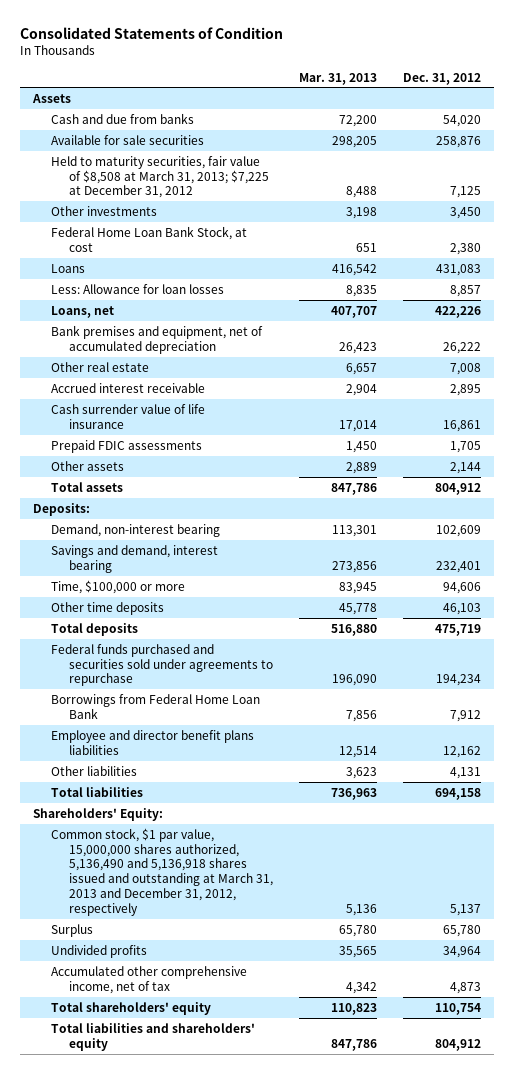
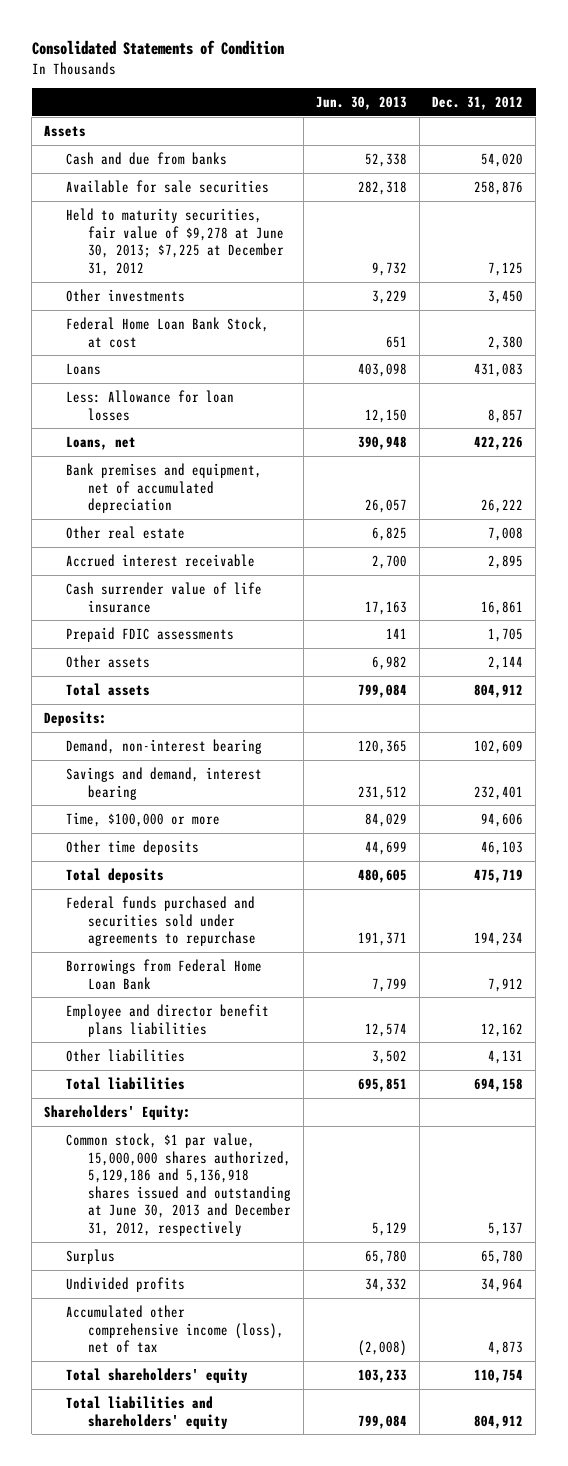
- | Mar. 31, 2013 | Dec. 31, 2012
+ | Jun. 30, 2013 | Dec. 31, 2012
- Held to maturity securities, fair value of $8,508 at March 31, 2013; $7,225 at December 31, 2012 | 8,488 | 7,125
+ Held to maturity securities, fair value of $9,278 at June 30, 2013; $7,225 at December 31, 2012 | 9,732 | 7,125
- Common stock, $1 par value, 15,000,000 shares authorized, 5,136,490 and 5,136,918 shares issued and outstanding at March 31, 2013 and December 31, 2012, respectively | 5,136 | 5,137
+ Common stock, $1 par value, 15,000,000 shares authorized, 5,129,186 and 5,136,918 shares issued and outstanding at June 30, 2013 and December 31, 2012, respectively | 5,129 | 5,137
- Accumulated other comprehensive income, net of tax | 4,342 | 4,873
+ Accumulated other comprehensive income (loss), net of tax | (2,008) | 4,873

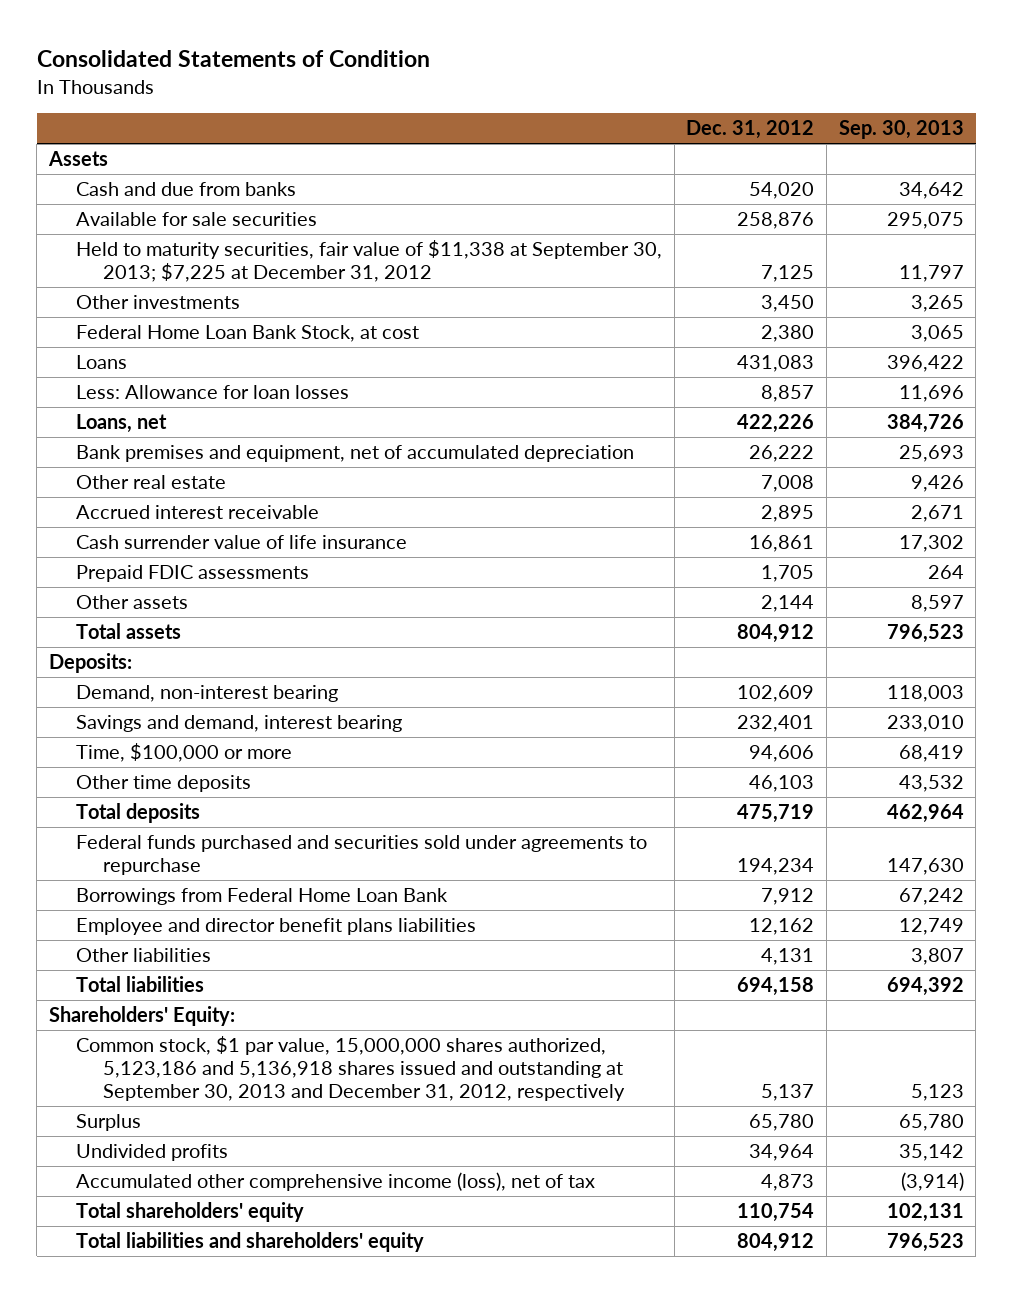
- | Jun. 30, 2013 | Dec. 31, 2012
+ | Dec. 31, 2012 | Sep. 30, 2013
- Held to maturity securities, fair value of $9,278 at June 30, 2013; $7,225 at December 31, 2012 | 9,732 | 7,125
+ Held to maturity securities, fair value of $11,338 at September 30, 2013; $7,225 at December 31, 2012 | 7,125 | 11,797
- Common stock, $1 par value, 15,000,000 shares authorized, 5,129,186 and 5,136,918 shares issued and outstanding at June 30, 2013 and December 31, 2012, respectively | 5,129 | 5,137
+ Common stock, $1 par value, 15,000,000 shares authorized, 5,123,186 and 5,136,918 shares issued and outstanding at September 30, 2013 and December 31, 2012, respectively | 5,137 | 5,123

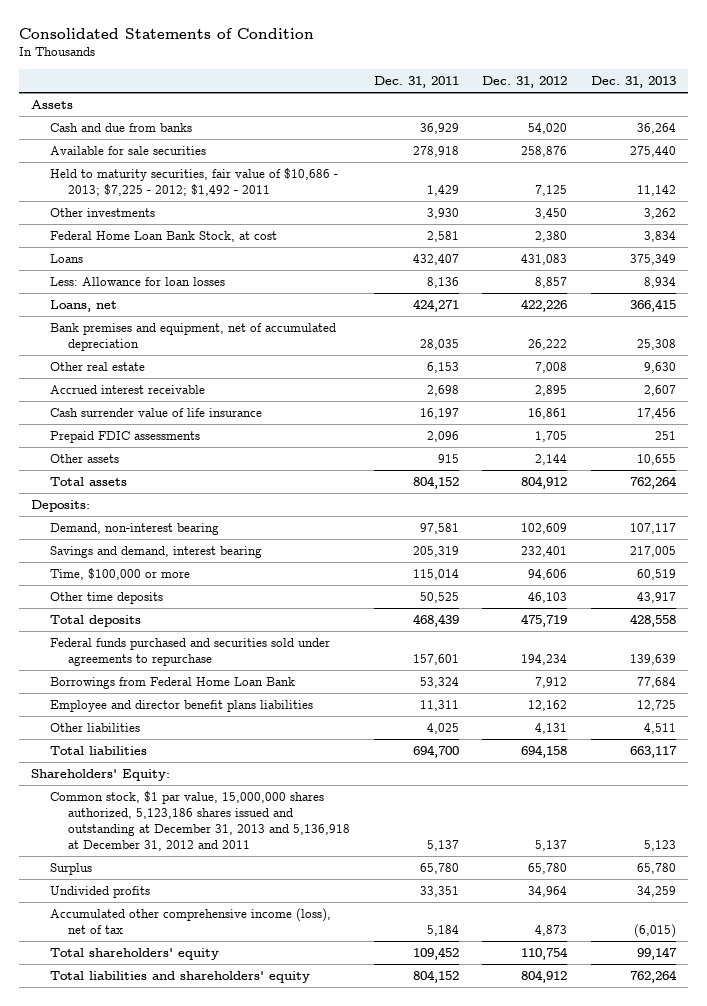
- | Dec. 31, 2012 | Sep. 30, 2013
+ | Dec. 31, 2011 | Dec. 31, 2012 | Dec. 31, 2013
- Held to maturity securities, fair value of $11,338 at September 30, 2013; $7,225 at December 31, 2012 | 7,125 | 11,797
+ Held to maturity securities, fair value of $10,686 - 2013; $7,225 - 2012; $1,492 - 2011 | 1,429 | 7,125 | 11,142
- Common stock, $1 par value, 15,000,000 shares authorized, 5,123,186 and 5,136,918 shares issued and outstanding at September 30, 2013 and December 31, 2012, respectively | 5,137 | 5,123
+ Common stock, $1 par value, 15,000,000 shares authorized, 5,123,186 shares issued and outstanding at December 31, 2013 and 5,136,918 at December 31, 2012 and 2011 | 5,137 | 5,137 | 5,123

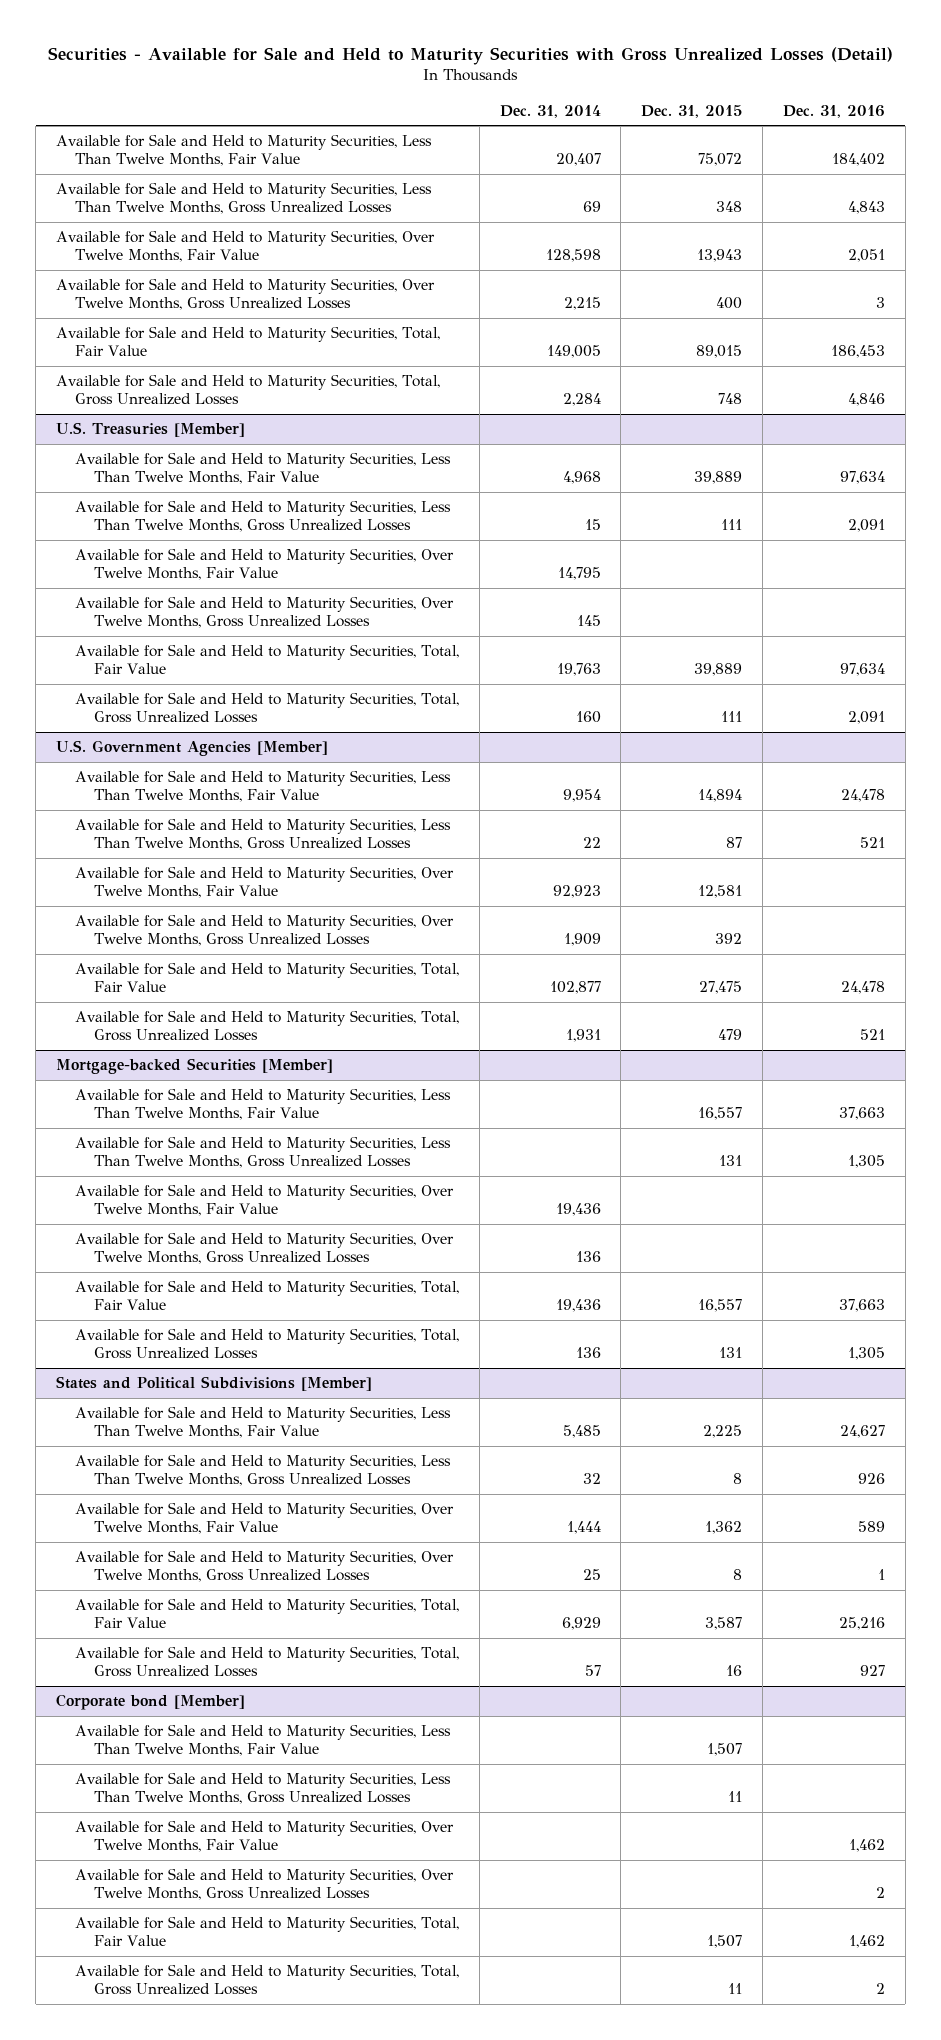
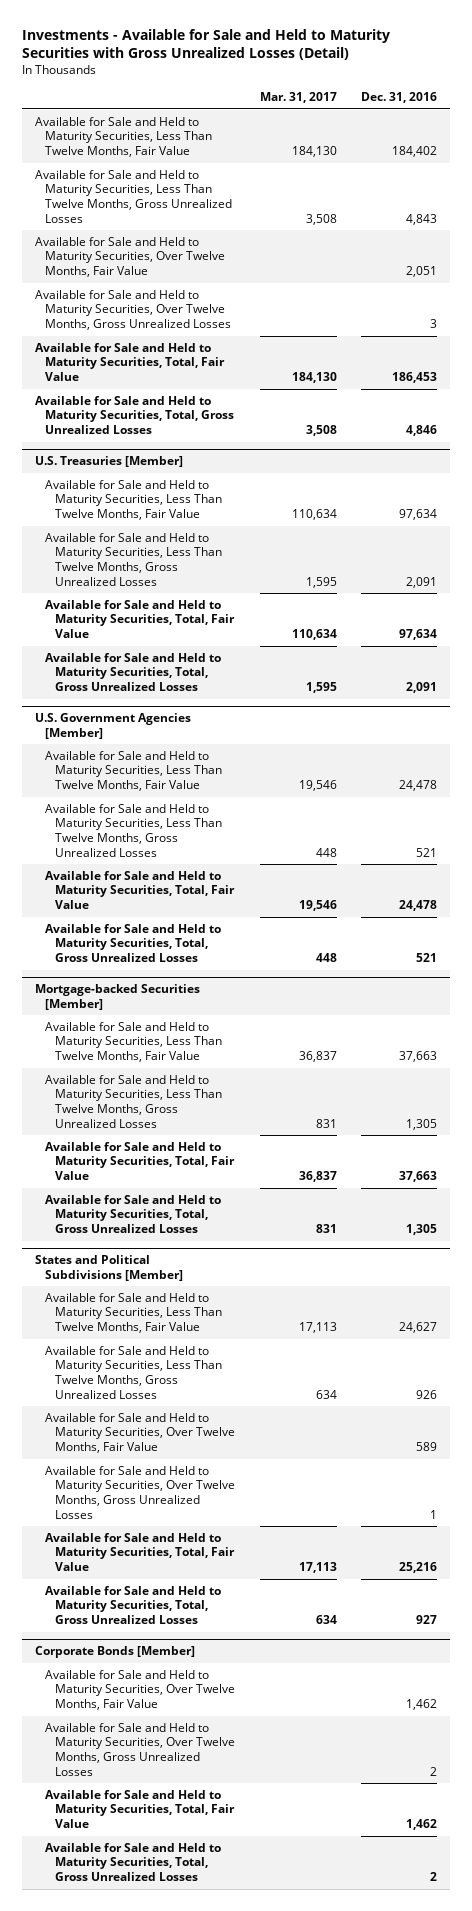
- Securities - Available for Sale and Held to Maturity Securities with Gross Unrealized Losses (Detail)
+ Investments - Available for Sale and Held to Maturity Securities with Gross Unrealized Losses (Detail)
- | Dec. 31, 2014 | Dec. 31, 2015 | Dec. 31, 2016
+ | Mar. 31, 2017 | Dec. 31, 2016
@ U.S. Treasuries [Member]
- Available for Sale and Held to Maturity Securities, Over Twelve Months, Fair Value | 14,795 | |
- Available for Sale and Held to Maturity Securities, Over Twelve Months, Gross Unrealized Losses | 145 | |
@ U.S. Government Agencies [Member]
- Available for Sale and Held to Maturity Securities, Over Twelve Months, Fair Value | 92,923 | 12,581 |
- Available for Sale and Held to Maturity Securities, Over Twelve Months, Gross Unrealized Losses | 1,909 | 392 |
@ Mortgage-backed Securities [Member]
- Available for Sale and Held to Maturity Securities, Over Twelve Months, Fair Value | 19,436 | |
- Available for Sale and Held to Maturity Securities, Over Twelve Months, Gross Unrealized Losses | 136 | |
- Corporate bond [Member]
- Available for Sale and Held to Maturity Securities, Less Than Twelve Months, Fair Value | | 1,507 |
- Available for Sale and Held to Maturity Securities, Less Than Twelve Months, Gross Unrealized Losses | | 11 |
+ Corporate Bonds [Member]

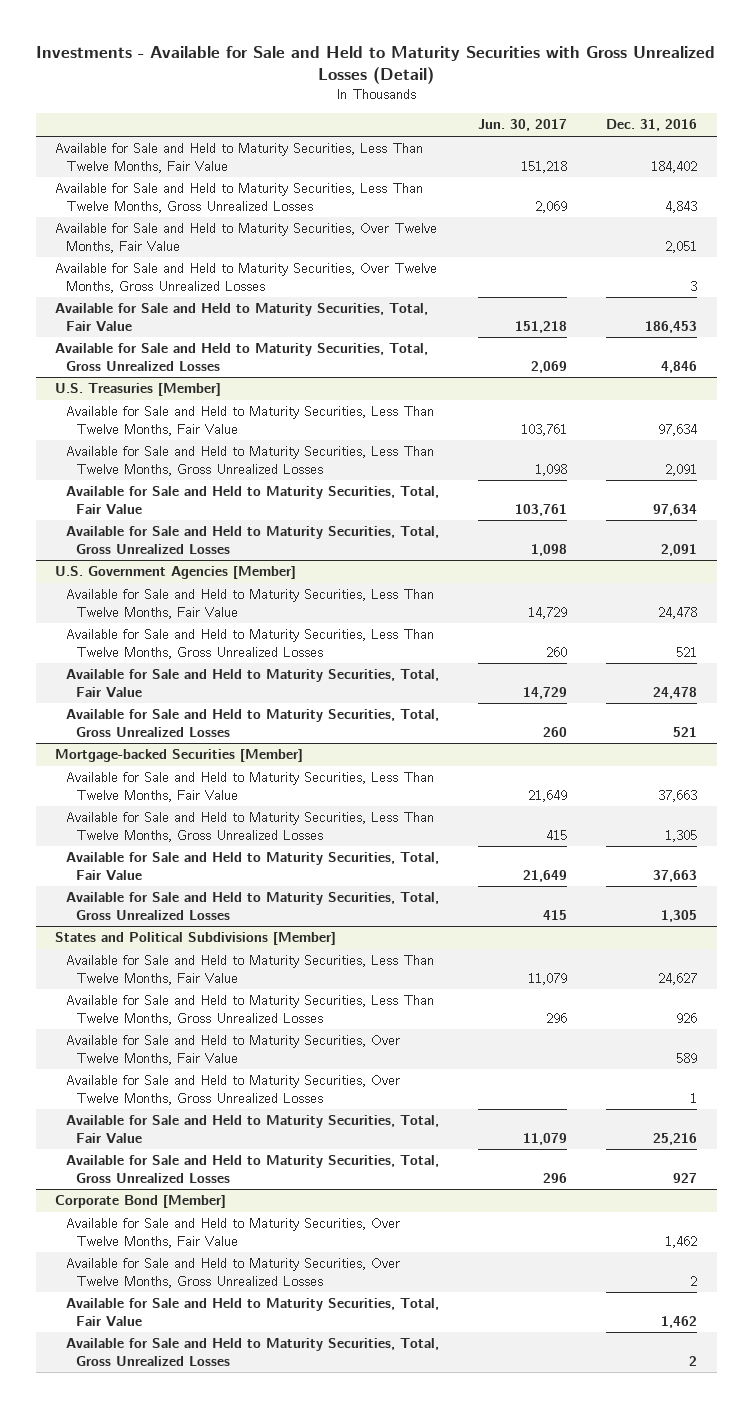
- | Mar. 31, 2017 | Dec. 31, 2016
+ | Jun. 30, 2017 | Dec. 31, 2016
- Corporate Bonds [Member]
+ Corporate Bond [Member]

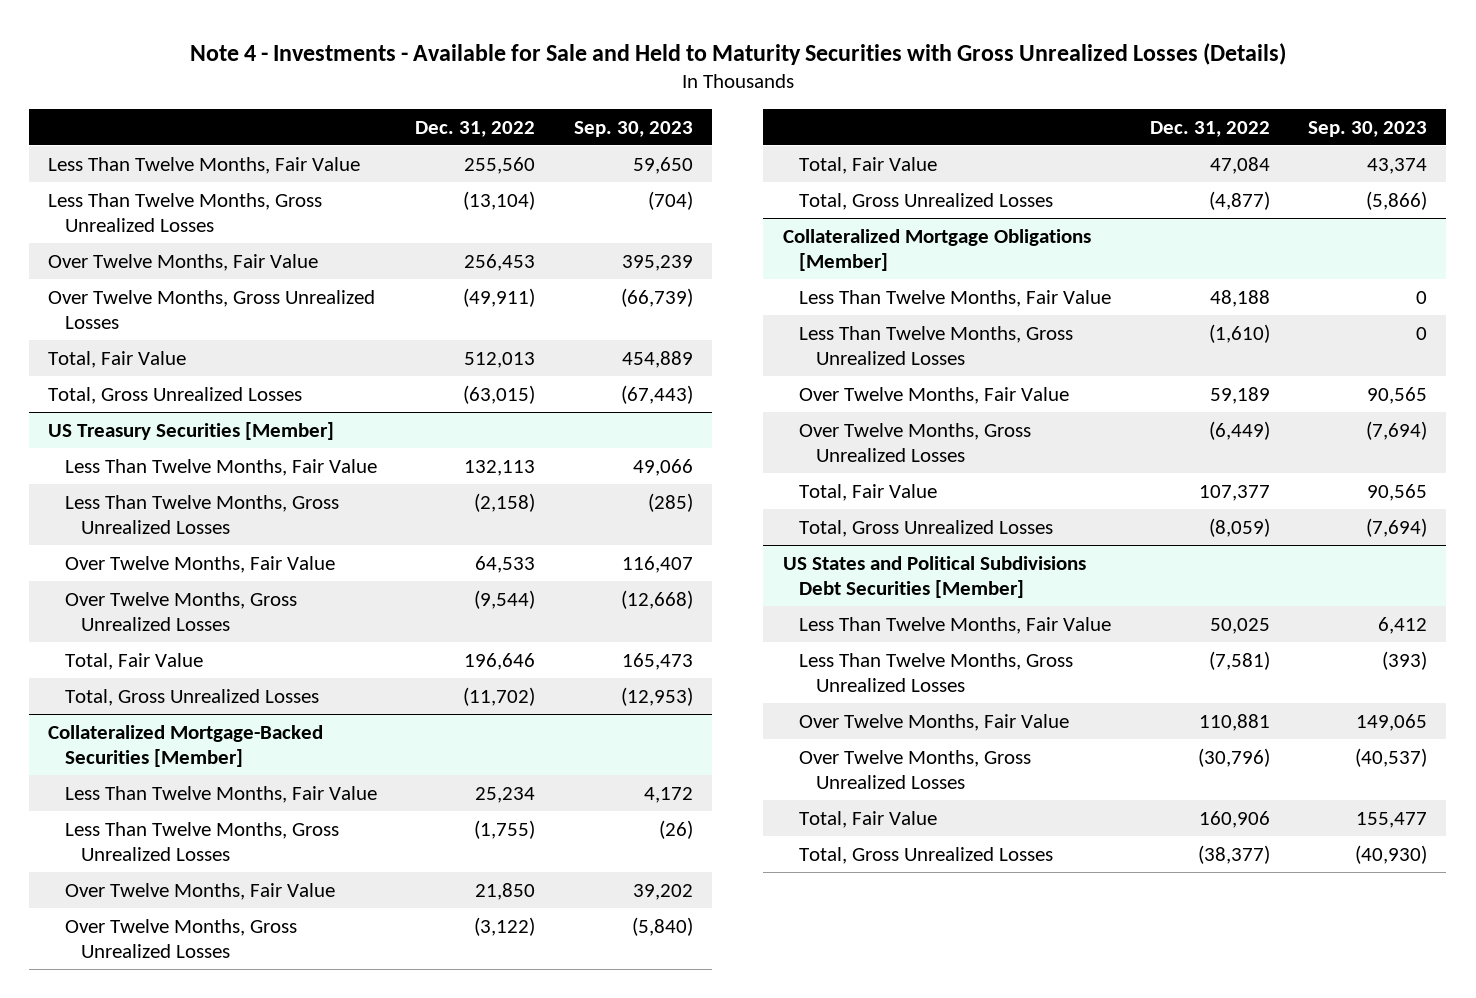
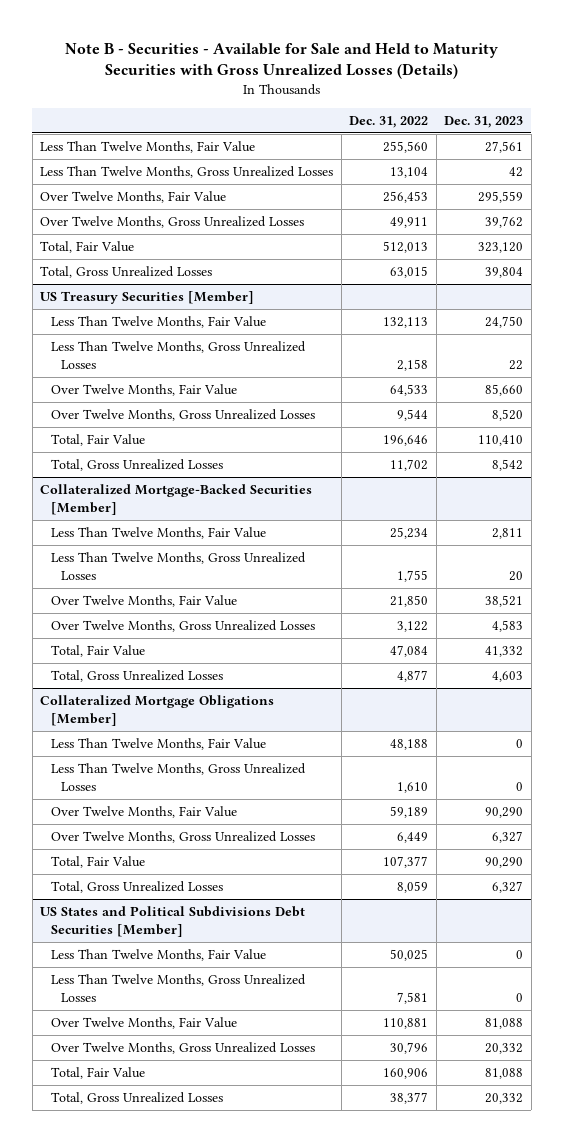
- Note 4 - Investments - Available for Sale and Held to Maturity Securities with Gross Unrealized Losses (Details)
+ Note B - Securities - Available for Sale and Held to Maturity Securities with Gross Unrealized Losses (Details)
- | Dec. 31, 2022 | Sep. 30, 2023
+ | Dec. 31, 2022 | Dec. 31, 2023
- Less Than Twelve Months, Gross Unrealized Losses | (13,104) | (704)
+ Less Than Twelve Months, Gross Unrealized Losses | 13,104 | 42
- Over Twelve Months, Gross Unrealized Losses | (49,911) | (66,739)
+ Over Twelve Months, Gross Unrealized Losses | 49,911 | 39,762
- Total, Gross Unrealized Losses | (63,015) | (67,443)
+ Total, Gross Unrealized Losses | 63,015 | 39,804
@ US Treasury Securities [Member]
- Less Than Twelve Months, Gross Unrealized Losses | (2,158) | (285)
+ Less Than Twelve Months, Gross Unrealized Losses | 2,158 | 22
- Over Twelve Months, Gross Unrealized Losses | (9,544) | (12,668)
+ Over Twelve Months, Gross Unrealized Losses | 9,544 | 8,520
- Total, Gross Unrealized Losses | (11,702) | (12,953)
+ Total, Gross Unrealized Losses | 11,702 | 8,542
@ Collateralized Mortgage-Backed Securities [Member]
- Less Than Twelve Months, Gross Unrealized Losses | (1,755) | (26)
+ Less Than Twelve Months, Gross Unrealized Losses | 1,755 | 20
- Over Twelve Months, Gross Unrealized Losses | (3,122) | (5,840)
+ Over Twelve Months, Gross Unrealized Losses | 3,122 | 4,583
- Total, Gross Unrealized Losses | (4,877) | (5,866)
+ Total, Gross Unrealized Losses | 4,877 | 4,603
@ Collateralized Mortgage Obligations [Member]
- Less Than Twelve Months, Gross Unrealized Losses | (1,610) | 0
+ Less Than Twelve Months, Gross Unrealized Losses | 1,610 | 0
- Over Twelve Months, Gross Unrealized Losses | (6,449) | (7,694)
+ Over Twelve Months, Gross Unrealized Losses | 6,449 | 6,327
- Total, Gross Unrealized Losses | (8,059) | (7,694)
+ Total, Gross Unrealized Losses | 8,059 | 6,327
@ US States and Political Subdivisions Debt Securities [Member]
- Less Than Twelve Months, Gross Unrealized Losses | (7,581) | (393)
+ Less Than Twelve Months, Gross Unrealized Losses | 7,581 | 0
- Over Twelve Months, Gross Unrealized Losses | (30,796) | (40,537)
+ Over Twelve Months, Gross Unrealized Losses | 30,796 | 20,332
- Total, Gross Unrealized Losses | (38,377) | (40,930)
+ Total, Gross Unrealized Losses | 38,377 | 20,332

